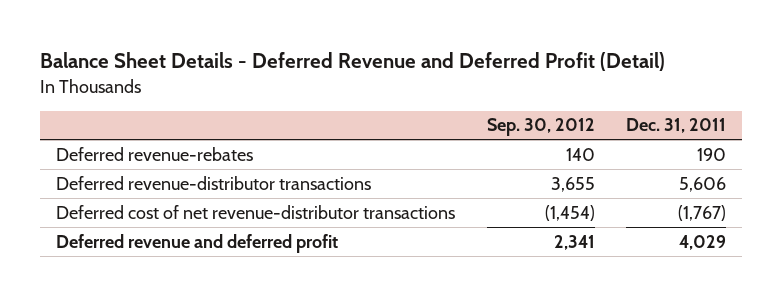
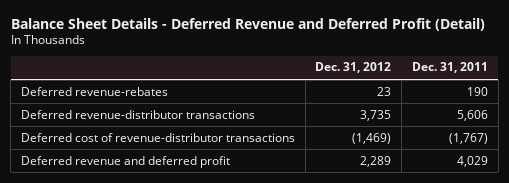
- | Sep. 30, 2012 | Dec. 31, 2011
+ | Dec. 31, 2012 | Dec. 31, 2011
- Deferred cost of net revenue-distributor transactions | (1,454) | (1,767)
+ Deferred cost of revenue-distributor transactions | (1,469) | (1,767)

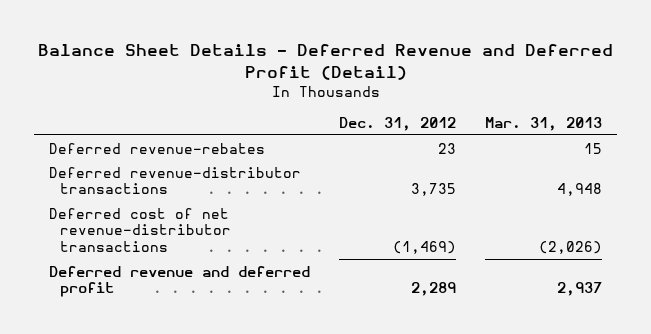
- | Dec. 31, 2012 | Dec. 31, 2011
+ | Dec. 31, 2012 | Mar. 31, 2013
- Deferred cost of revenue-distributor transactions | (1,469) | (1,767)
+ Deferred cost of net revenue-distributor transactions | (1,469) | (2,026)

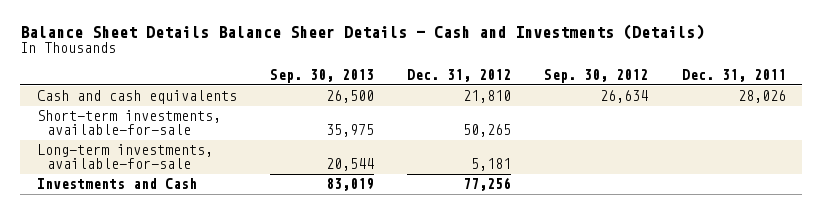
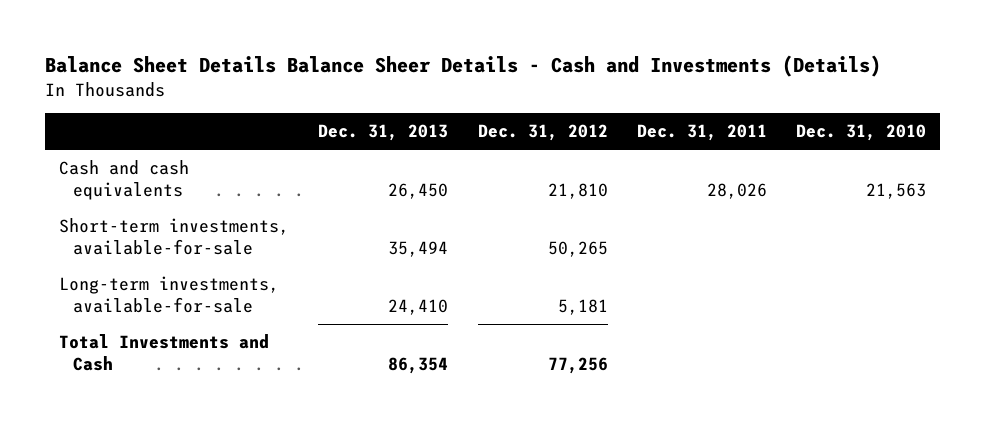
- | Sep. 30, 2013 | Dec. 31, 2012 | Sep. 30, 2012 | Dec. 31, 2011
+ | Dec. 31, 2013 | Dec. 31, 2012 | Dec. 31, 2011 | Dec. 31, 2010
- Investments and Cash | 83,019 | 77,256 | |
+ Total Investments and Cash | 86,354 | 77,256 | |

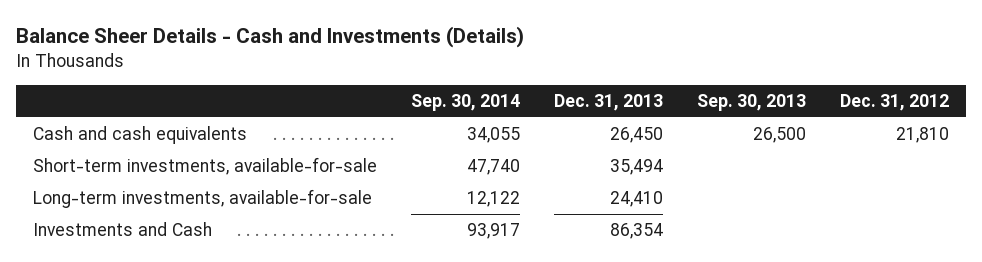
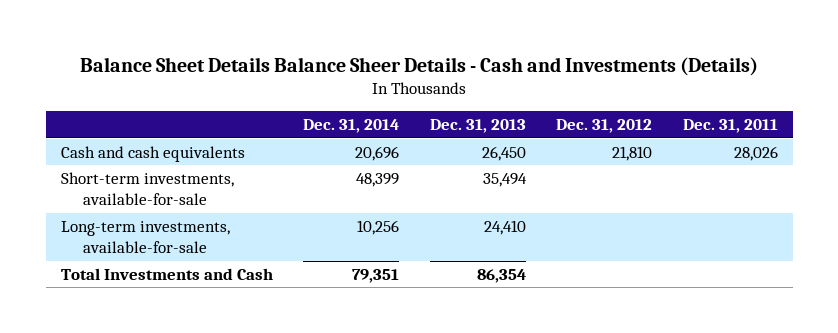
- Balance Sheer Details - Cash and Investments (Details)
+ Balance Sheet Details Balance Sheer Details - Cash and Investments (Details)
- | Sep. 30, 2014 | Dec. 31, 2013 | Sep. 30, 2013 | Dec. 31, 2012
+ | Dec. 31, 2014 | Dec. 31, 2013 | Dec. 31, 2012 | Dec. 31, 2011
- Investments and Cash | 93,917 | 86,354 | |
+ Total Investments and Cash | 79,351 | 86,354 | |

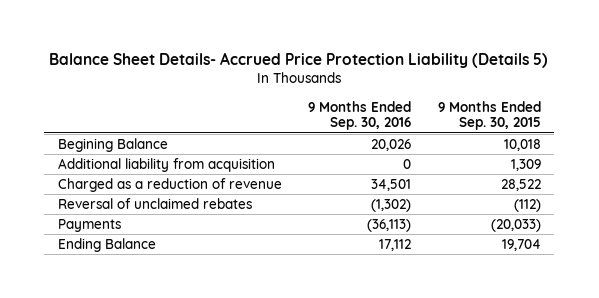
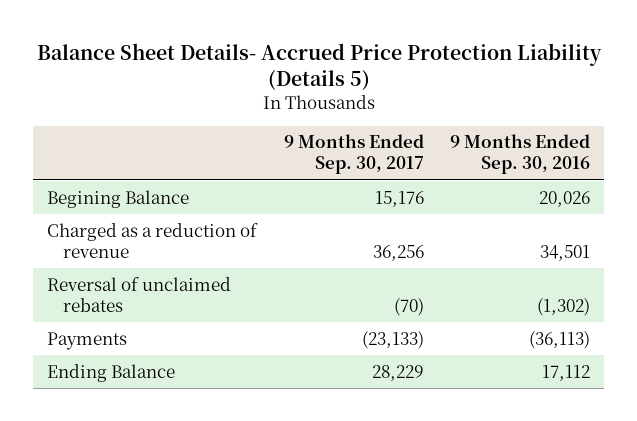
- | 9 Months Ended Sep. 30, 2016 | 9 Months Ended Sep. 30, 2015
+ | 9 Months Ended Sep. 30, 2017 | 9 Months Ended Sep. 30, 2016
- Additional liability from acquisition | 0 | 1,309

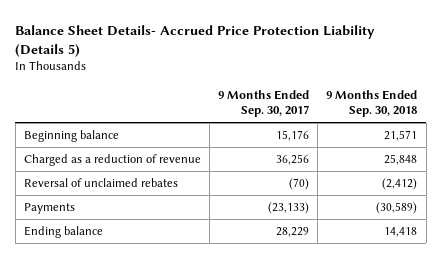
- | 9 Months Ended Sep. 30, 2017 | 9 Months Ended Sep. 30, 2016
+ | 9 Months Ended Sep. 30, 2017 | 9 Months Ended Sep. 30, 2018
- Begining Balance | 15,176 | 20,026
+ Beginning balance | 15,176 | 21,571
- Ending Balance | 28,229 | 17,112
+ Ending balance | 28,229 | 14,418

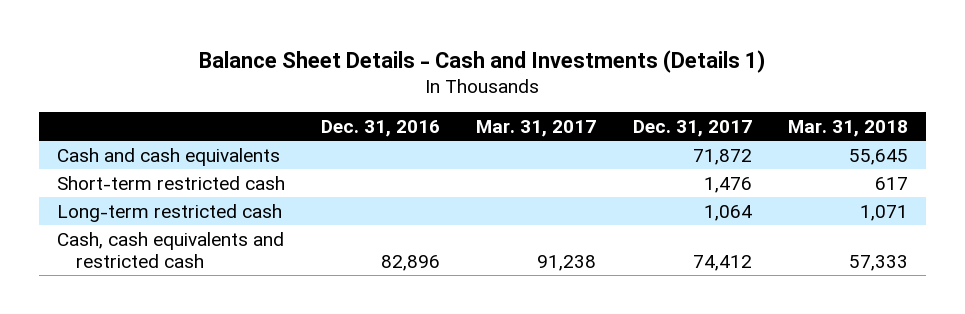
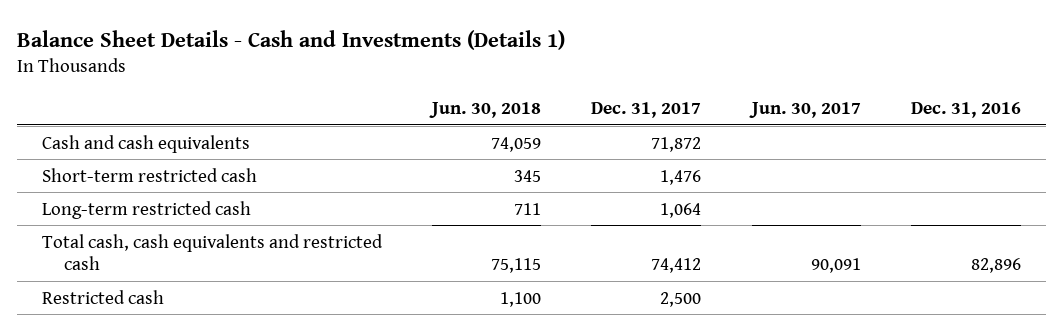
- | Dec. 31, 2016 | Mar. 31, 2017 | Dec. 31, 2017 | Mar. 31, 2018
+ | Jun. 30, 2018 | Dec. 31, 2017 | Jun. 30, 2017 | Dec. 31, 2016
- Cash, cash equivalents and restricted cash | 82,896 | 91,238 | 74,412 | 57,333
+ Total cash, cash equivalents and restricted cash | 75,115 | 74,412 | 90,091 | 82,896
+ Restricted cash | 1,100 | 2,500 | |

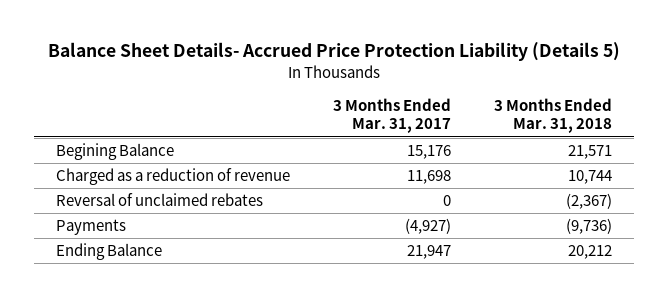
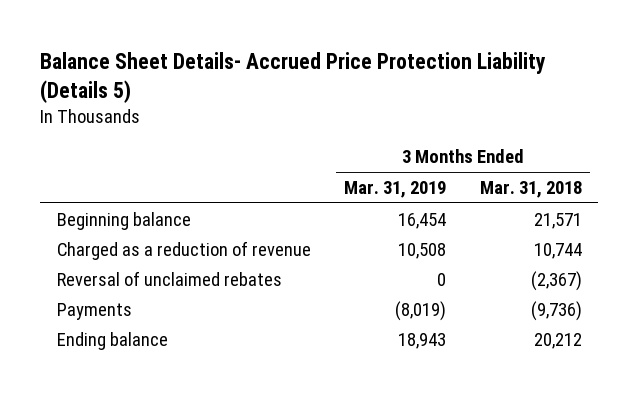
- | 3 Months Ended Mar. 31, 2017 | 3 Months Ended Mar. 31, 2018
+ | 3 Months Ended Mar. 31, 2019 | 3 Months Ended Mar. 31, 2018
- Begining Balance | 15,176 | 21,571
+ Beginning balance | 16,454 | 21,571
- Ending Balance | 21,947 | 20,212
+ Ending balance | 18,943 | 20,212

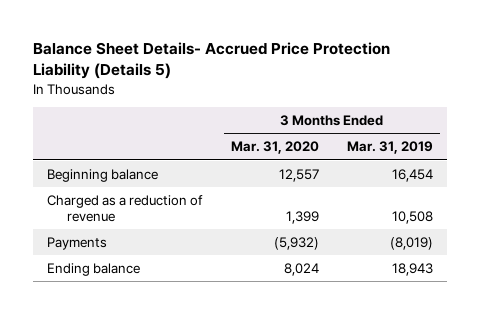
- | 3 Months Ended Mar. 31, 2019 | 3 Months Ended Mar. 31, 2018
+ | 3 Months Ended Mar. 31, 2020 | 3 Months Ended Mar. 31, 2019
- Reversal of unclaimed rebates | 0 | (2,367)

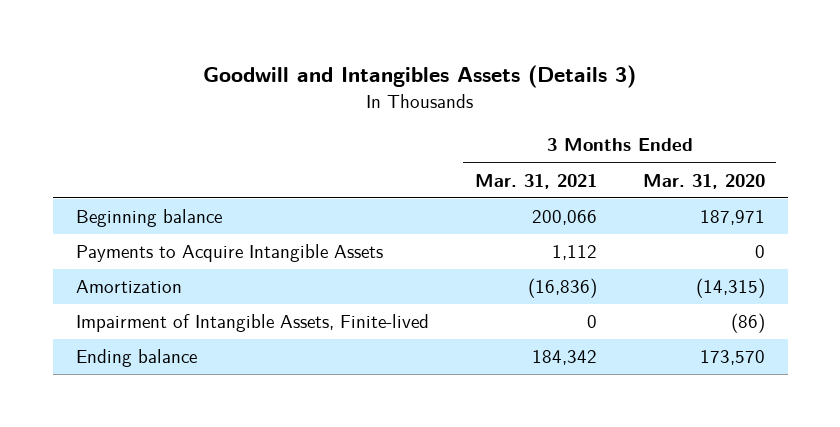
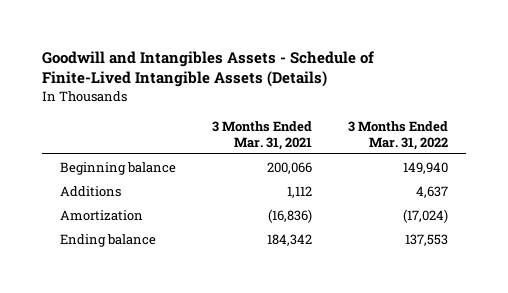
- Goodwill and Intangibles Assets (Details 3)
+ Goodwill and Intangibles Assets - Schedule of Finite-Lived Intangible Assets (Details)
- | 3 Months Ended Mar. 31, 2021 | 3 Months Ended Mar. 31, 2020
+ | 3 Months Ended Mar. 31, 2021 | 3 Months Ended Mar. 31, 2022
- Payments to Acquire Intangible Assets | 1,112 | 0
+ Additions | 1,112 | 4,637
- Impairment of Intangible Assets, Finite-lived | 0 | (86)

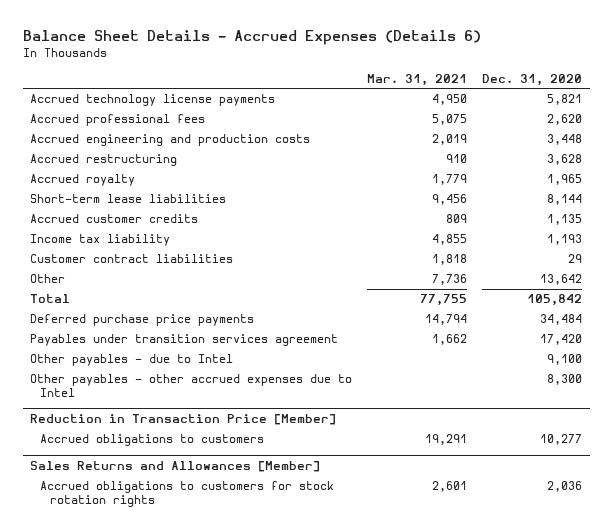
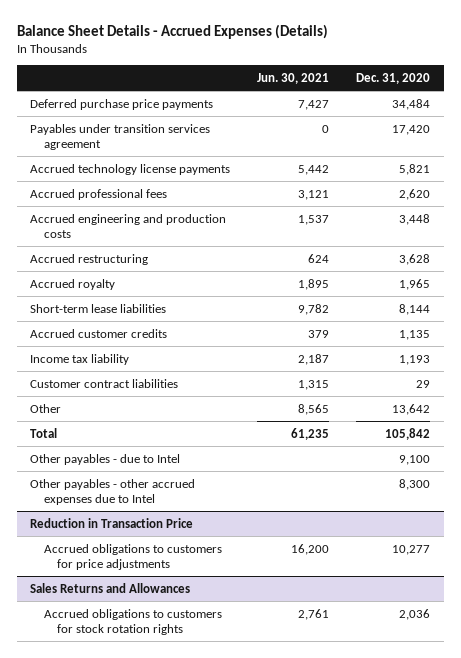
- Balance Sheet Details - Accrued Expenses (Details 6)
+ Balance Sheet Details - Accrued Expenses (Details)
- | Mar. 31, 2021 | Dec. 31, 2020
+ | Jun. 30, 2021 | Dec. 31, 2020
moved up: Deferred purchase price payments | 7,427 | 34,484
moved up: Payables under transition services agreement | 0 | 17,420
- Reduction in Transaction Price [Member]
- Accrued obligations to customers | 19,291 | 10,277
- Sales Returns and Allowances [Member]
+ Reduction in Transaction Price
+ Accrued obligations to customers for price adjustments | 16,200 | 10,277
+ Sales Returns and Allowances

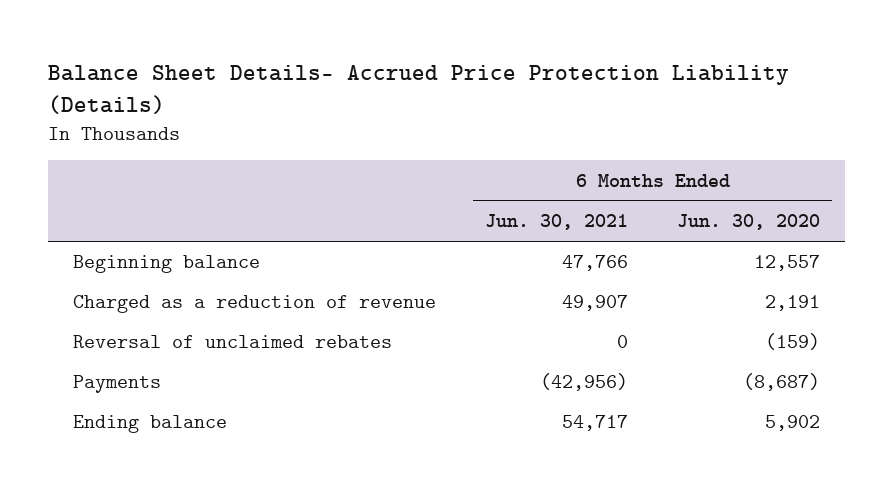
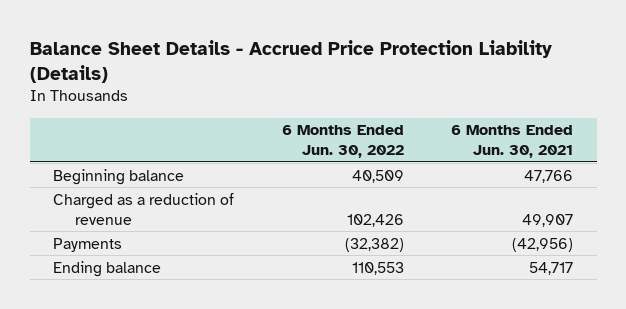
- Balance Sheet Details- Accrued Price Protection Liability (Details)
+ Balance Sheet Details - Accrued Price Protection Liability (Details)
- | 6 Months Ended Jun. 30, 2021 | 6 Months Ended Jun. 30, 2020
+ | 6 Months Ended Jun. 30, 2022 | 6 Months Ended Jun. 30, 2021
- Reversal of unclaimed rebates | 0 | (159)

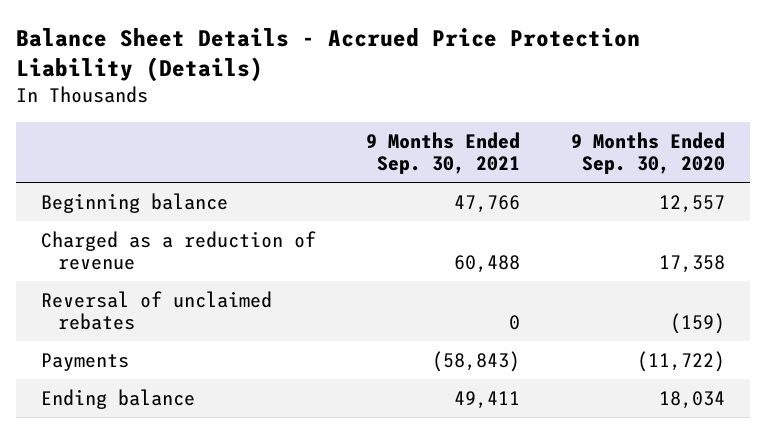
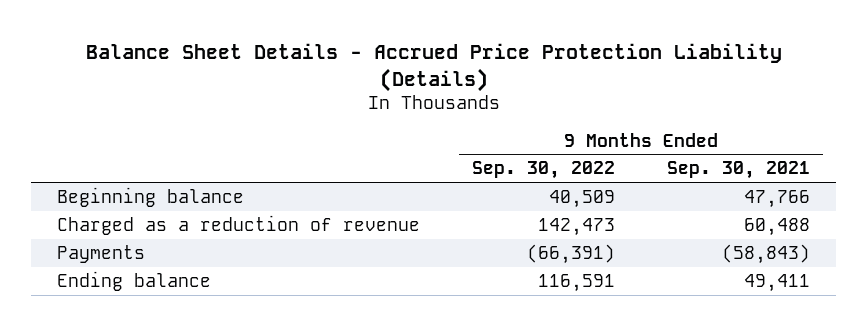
- | 9 Months Ended Sep. 30, 2021 | 9 Months Ended Sep. 30, 2020
+ | 9 Months Ended Sep. 30, 2022 | 9 Months Ended Sep. 30, 2021
- Reversal of unclaimed rebates | 0 | (159)

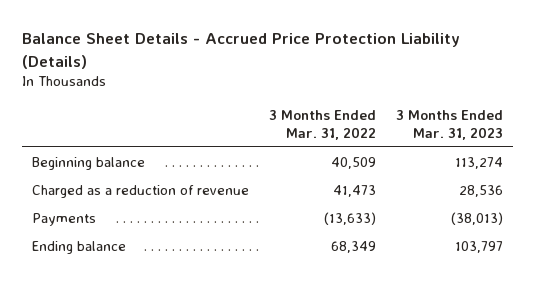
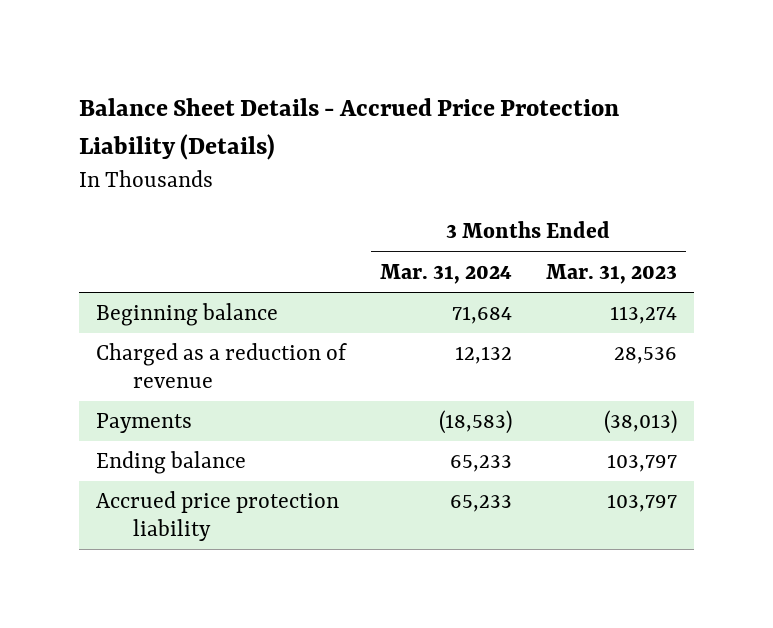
- | 3 Months Ended Mar. 31, 2022 | 3 Months Ended Mar. 31, 2023
+ | 3 Months Ended Mar. 31, 2024 | 3 Months Ended Mar. 31, 2023
+ Accrued price protection liability | 65,233 | 103,797

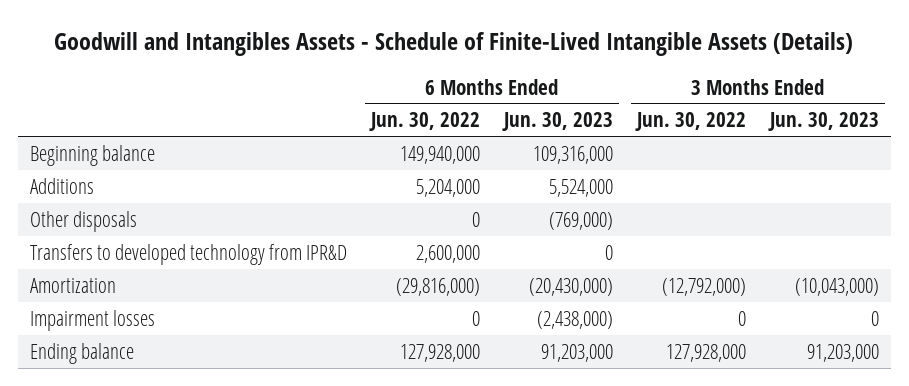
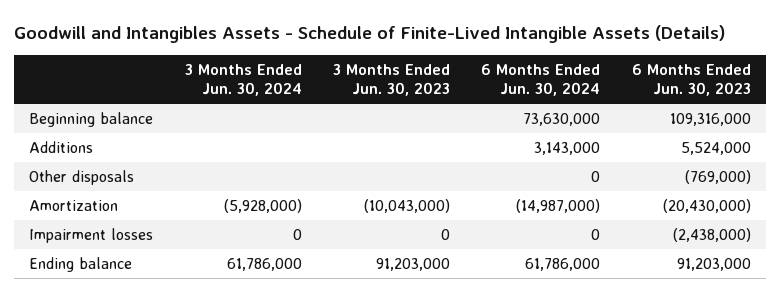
- | 6 Months Ended Jun. 30, 2022 | 6 Months Ended Jun. 30, 2023 | 3 Months Ended Jun. 30, 2022 | 3 Months Ended Jun. 30, 2023
+ | 3 Months Ended Jun. 30, 2024 | 3 Months Ended Jun. 30, 2023 | 6 Months Ended Jun. 30, 2024 | 6 Months Ended Jun. 30, 2023
- Transfers to developed technology from IPR&D | 2,600,000 | 0 | |

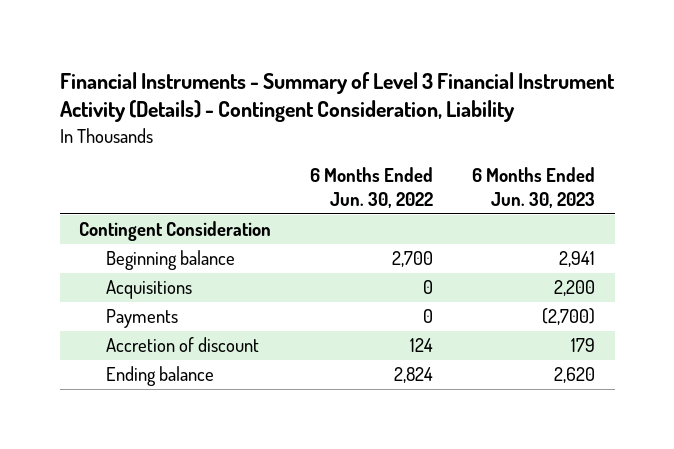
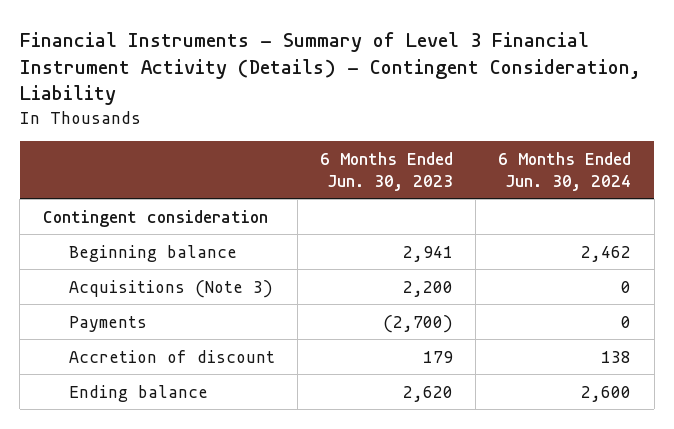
- | 6 Months Ended Jun. 30, 2022 | 6 Months Ended Jun. 30, 2023
+ | 6 Months Ended Jun. 30, 2023 | 6 Months Ended Jun. 30, 2024
- Contingent Consideration
+ Contingent consideration
- Acquisitions | 0 | 2,200
+ Acquisitions (Note 3) | 2,200 | 0

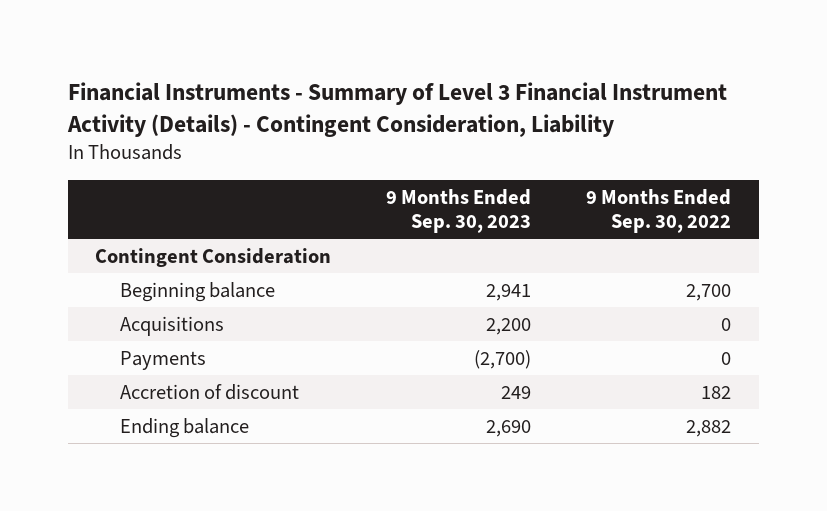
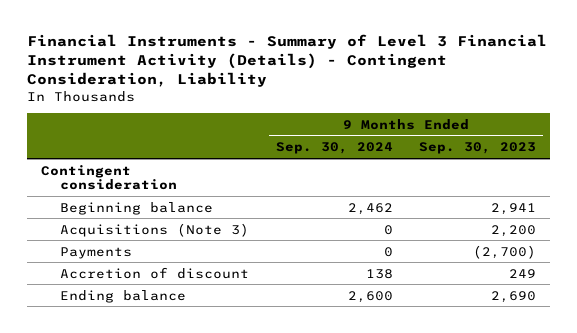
- | 9 Months Ended Sep. 30, 2023 | 9 Months Ended Sep. 30, 2022
+ | 9 Months Ended Sep. 30, 2024 | 9 Months Ended Sep. 30, 2023
- Contingent Consideration
+ Contingent consideration
- Acquisitions | 2,200 | 0
+ Acquisitions (Note 3) | 0 | 2,200

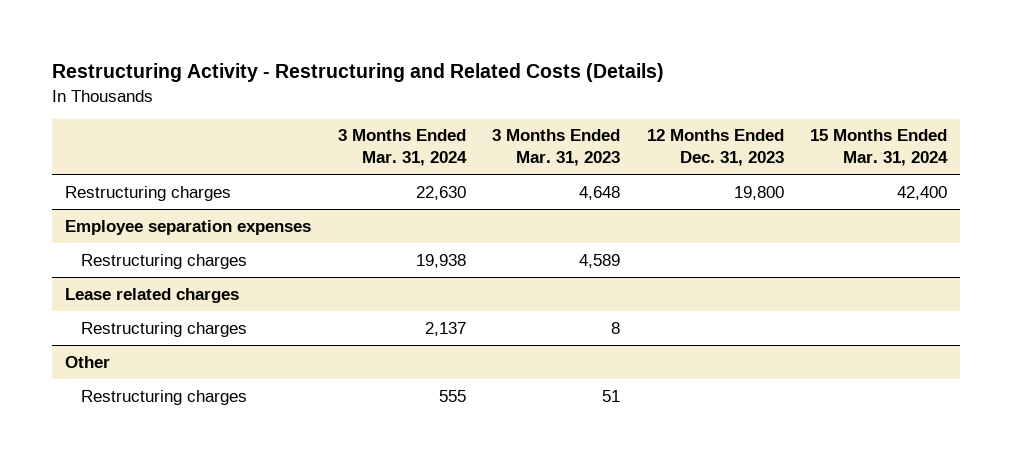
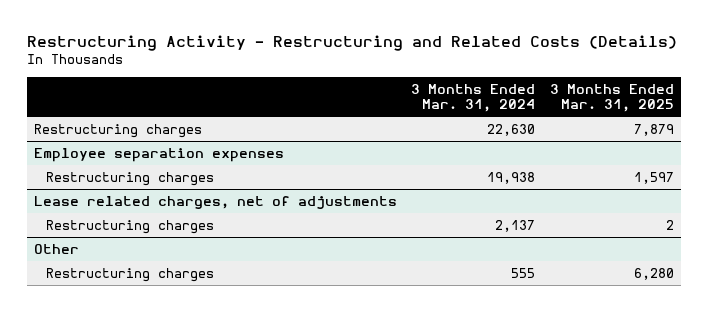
- | 3 Months Ended Mar. 31, 2024 | 3 Months Ended Mar. 31, 2023 | 12 Months Ended Dec. 31, 2023 | 15 Months Ended Mar. 31, 2024
+ | 3 Months Ended Mar. 31, 2024 | 3 Months Ended Mar. 31, 2025
- Lease related charges
+ Lease related charges, net of adjustments

